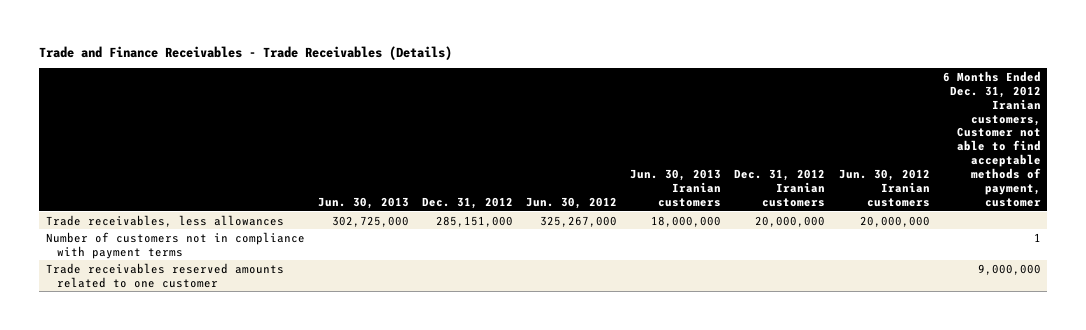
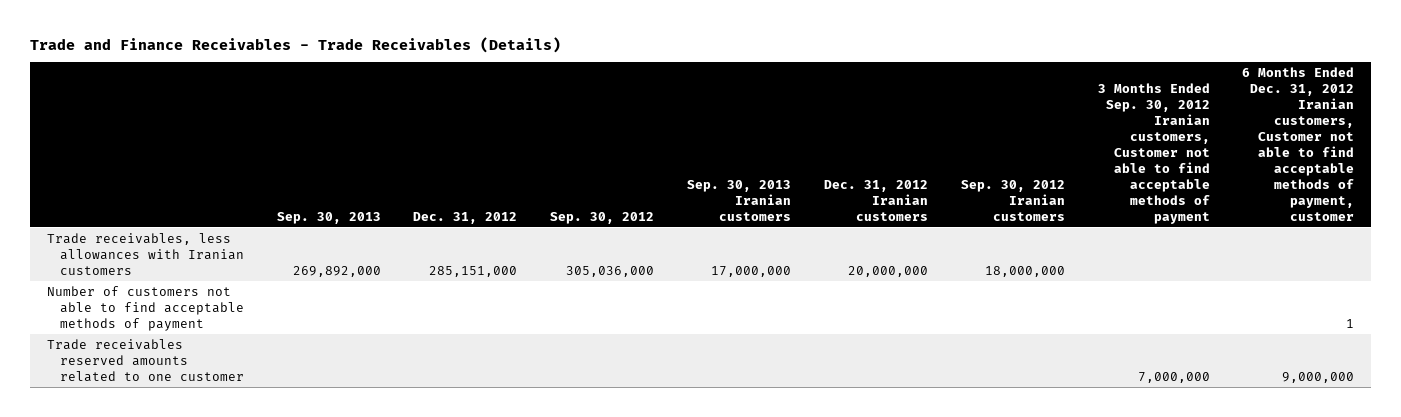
- | Jun. 30, 2013 | Dec. 31, 2012 | Jun. 30, 2012 | Jun. 30, 2013 Iranian customers | Dec. 31, 2012 Iranian customers | Jun. 30, 2012 Iranian customers | 6 Months Ended Dec. 31, 2012 Iranian customers, Customer not able to find acceptable methods of payment, customer
+ | Sep. 30, 2013 | Dec. 31, 2012 | Sep. 30, 2012 | Sep. 30, 2013 Iranian customers | Dec. 31, 2012 Iranian customers | Sep. 30, 2012 Iranian customers | 3 Months Ended Sep. 30, 2012 Iranian customers, Customer not able to find acceptable methods of payment | 6 Months Ended Dec. 31, 2012 Iranian customers, Customer not able to find acceptable methods of payment, customer
- Trade receivables, less allowances | 302,725,000 | 285,151,000 | 325,267,000 | 18,000,000 | 20,000,000 | 20,000,000 |
- Number of customers not in compliance with payment terms | | | | | | | 1
+ Trade receivables, less allowances with Iranian customers | 269,892,000 | 285,151,000 | 305,036,000 | 17,000,000 | 20,000,000 | 18,000,000 | |
+ Number of customers not able to find acceptable methods of payment | | | | | | | | 1

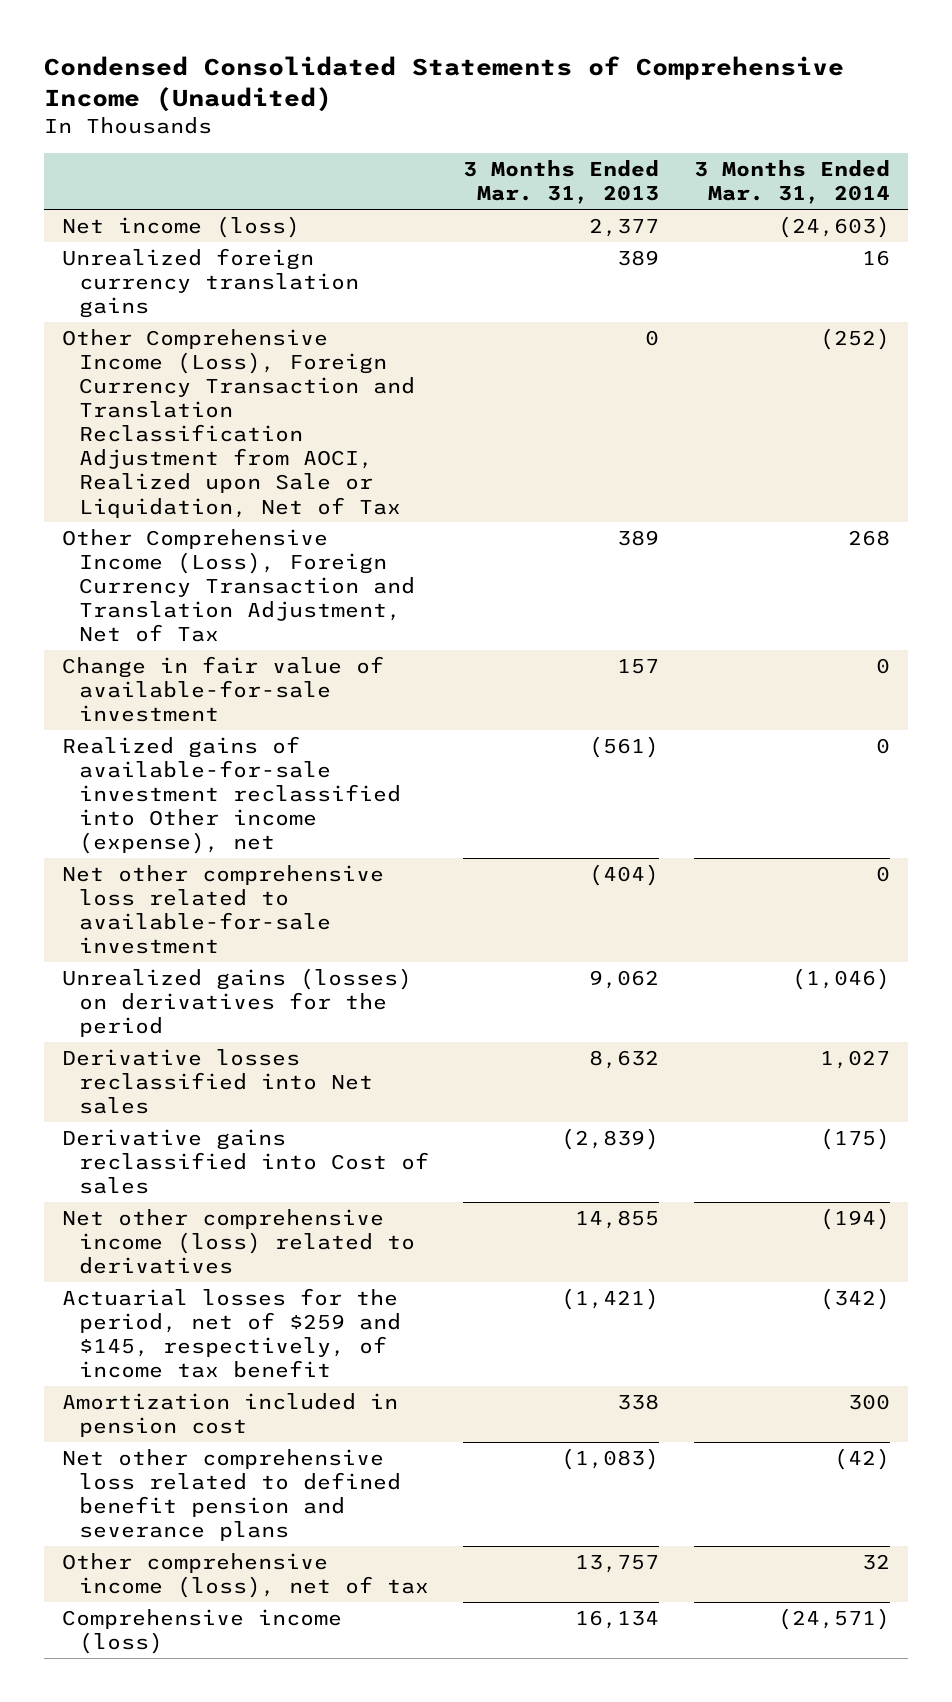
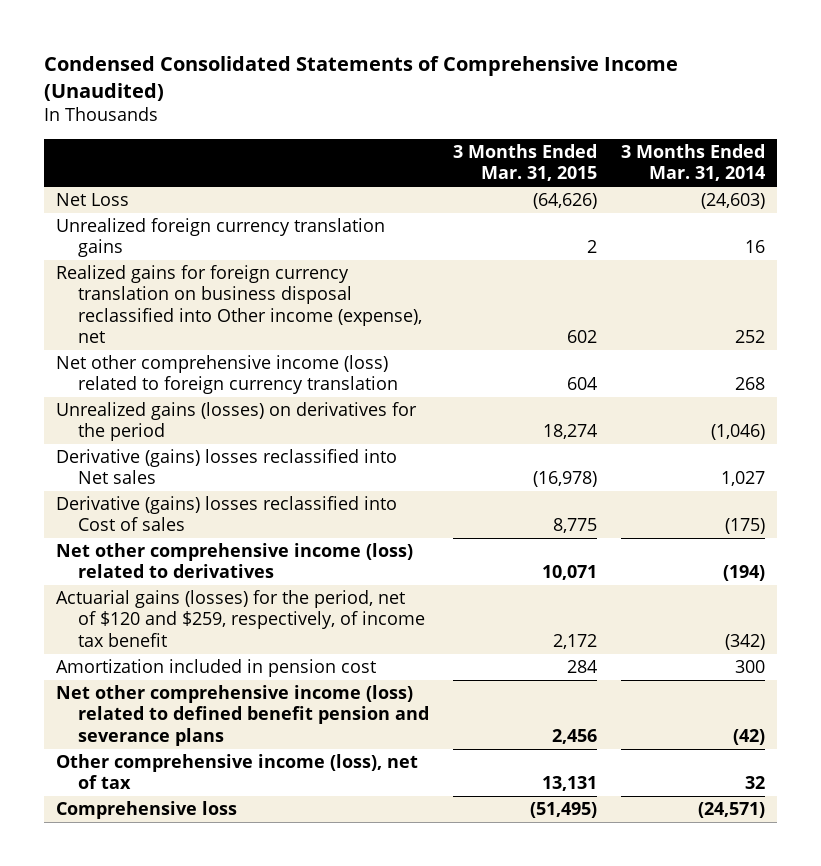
- | 3 Months Ended Mar. 31, 2013 | 3 Months Ended Mar. 31, 2014
+ | 3 Months Ended Mar. 31, 2015 | 3 Months Ended Mar. 31, 2014
- Net income (loss) | 2,377 | (24,603)
+ Net Loss | (64,626) | (24,603)
- Other Comprehensive Income (Loss), Foreign Currency Transaction and Translation Reclassification Adjustment from AOCI, Realized upon Sale or Liquidation, Net of Tax | 0 | (252)
- Other Comprehensive Income (Loss), Foreign Currency Transaction and Translation Adjustment, Net of Tax | 389 | 268
- Change in fair value of available-for-sale investment | 157 | 0
- Realized gains of available-for-sale investment reclassified into Other income (expense), net | (561) | 0
- Net other comprehensive loss related to available-for-sale investment | (404) | 0
+ Realized gains for foreign currency translation on business disposal reclassified into Other income (expense), net | 602 | 252
+ Net other comprehensive income (loss) related to foreign currency translation | 604 | 268
- Derivative losses reclassified into Net sales | 8,632 | 1,027
- Derivative gains reclassified into Cost of sales | (2,839) | (175)
+ Derivative (gains) losses reclassified into Net sales | (16,978) | 1,027
+ Derivative (gains) losses reclassified into Cost of sales | 8,775 | (175)
- Actuarial losses for the period, net of $259 and $145, respectively, of income tax benefit | (1,421) | (342)
+ Actuarial gains (losses) for the period, net of $120 and $259, respectively, of income tax benefit | 2,172 | (342)
- Net other comprehensive loss related to defined benefit pension and severance plans | (1,083) | (42)
+ Net other comprehensive income (loss) related to defined benefit pension and severance plans | 2,456 | (42)
- Comprehensive income (loss) | 16,134 | (24,571)
+ Comprehensive loss | (51,495) | (24,571)

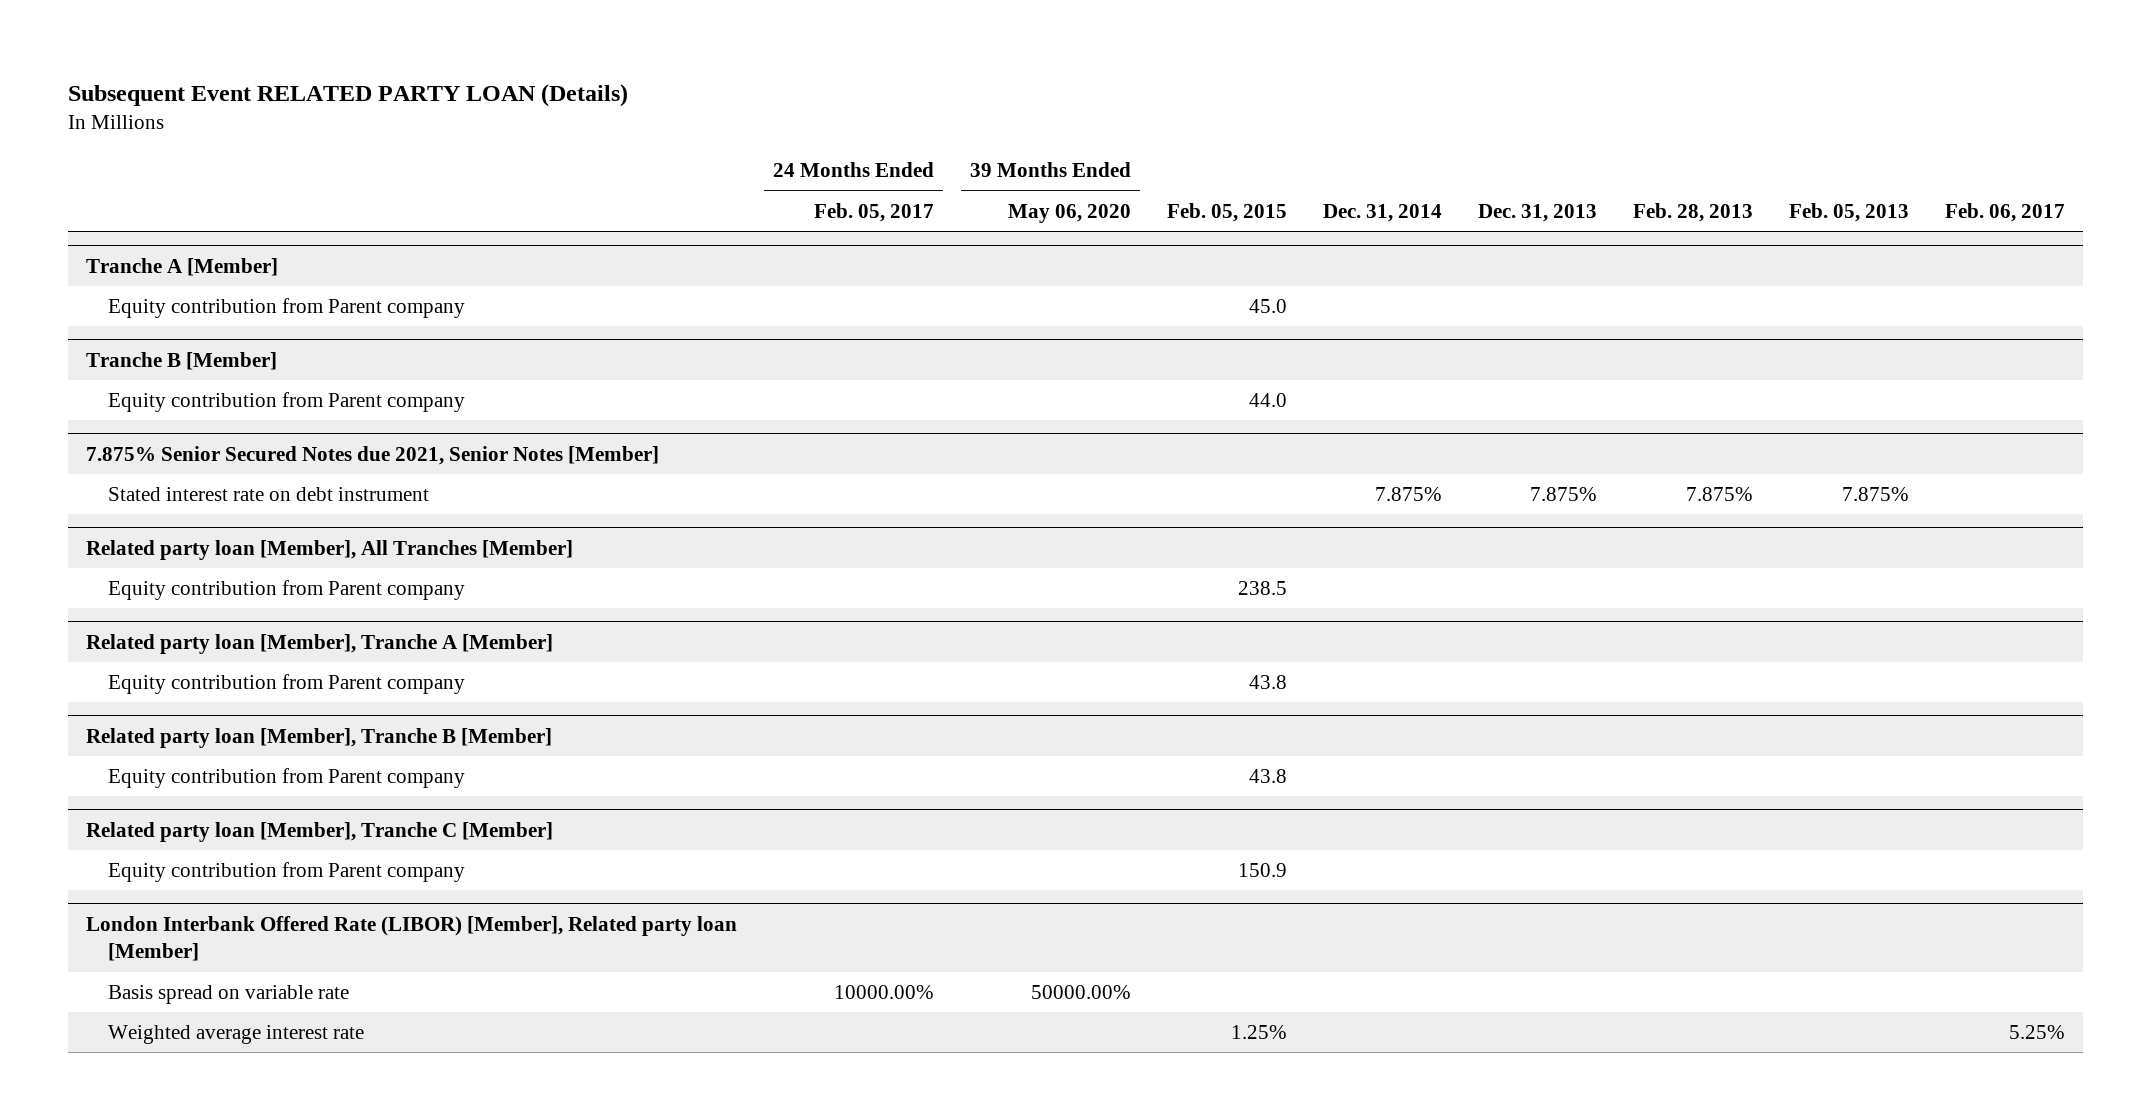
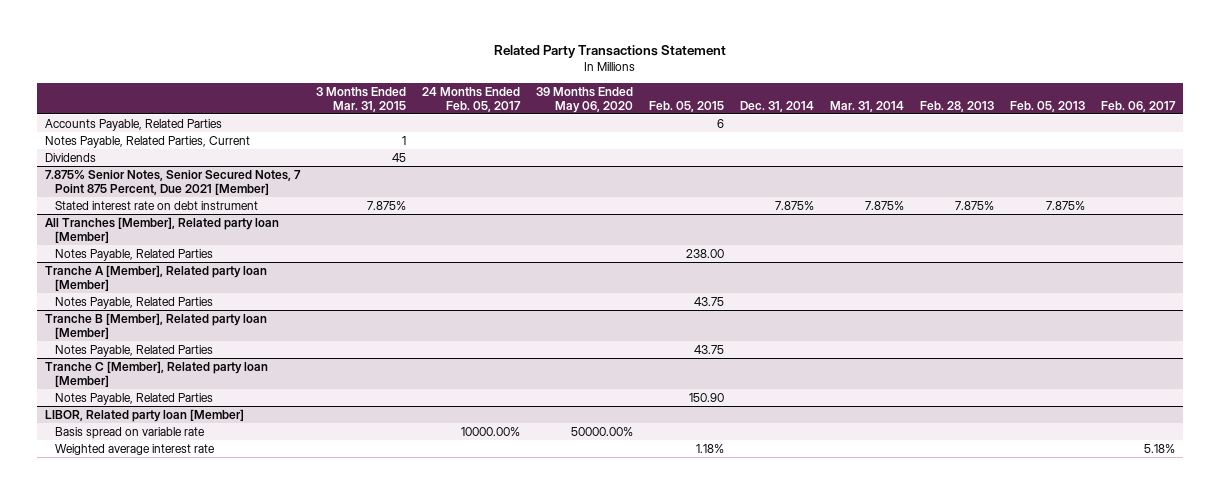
- Subsequent Event RELATED PARTY LOAN (Details)
+ Related Party Transactions Statement
- | 24 Months Ended Feb. 05, 2017 | 39 Months Ended May 06, 2020 | Feb. 05, 2015 | Dec. 31, 2014 | Dec. 31, 2013 | Feb. 28, 2013 | Feb. 05, 2013 | Feb. 06, 2017
+ | 3 Months Ended Mar. 31, 2015 | 24 Months Ended Feb. 05, 2017 | 39 Months Ended May 06, 2020 | Feb. 05, 2015 | Dec. 31, 2014 | Mar. 31, 2014 | Feb. 28, 2013 | Feb. 05, 2013 | Feb. 06, 2017
- Tranche A [Member]
- Equity contribution from Parent company | | | 45.0 | | | | |
- Tranche B [Member]
- Equity contribution from Parent company | | | 44.0 | | | | |
- 7.875% Senior Secured Notes due 2021, Senior Notes [Member]
+ Accounts Payable, Related Parties | | | | 6 | | | | |
+ Notes Payable, Related Parties, Current | 1 | | | | | | | |
+ Dividends | 45 | | | | | | | |
+ 7.875% Senior Notes, Senior Secured Notes, 7 Point 875 Percent, Due 2021 [Member]
- Related party loan [Member], All Tranches [Member]
- Equity contribution from Parent company | | | 238.5 | | | | |
- Related party loan [Member], Tranche A [Member]
- Equity contribution from Parent company | | | 43.8 | | | | |
- Related party loan [Member], Tranche B [Member]
- Equity contribution from Parent company | | | 43.8 | | | | |
- Related party loan [Member], Tranche C [Member]
- Equity contribution from Parent company | | | 150.9 | | | | |
- London Interbank Offered Rate (LIBOR) [Member], Related party loan [Member]
+ All Tranches [Member], Related party loan [Member]
+ Notes Payable, Related Parties | | | | 238.00 | | | | |
+ Tranche A [Member], Related party loan [Member]
+ Notes Payable, Related Parties | | | | 43.75 | | | | |
+ Tranche B [Member], Related party loan [Member]
+ Notes Payable, Related Parties | | | | 43.75 | | | | |
+ Tranche C [Member], Related party loan [Member]
+ Notes Payable, Related Parties | | | | 150.90 | | | | |
+ LIBOR, Related party loan [Member]
- Weighted average interest rate | | | 1.25% | | | | | 5.25%
+ Weighted average interest rate | | | | 1.18% | | | | | 5.18%

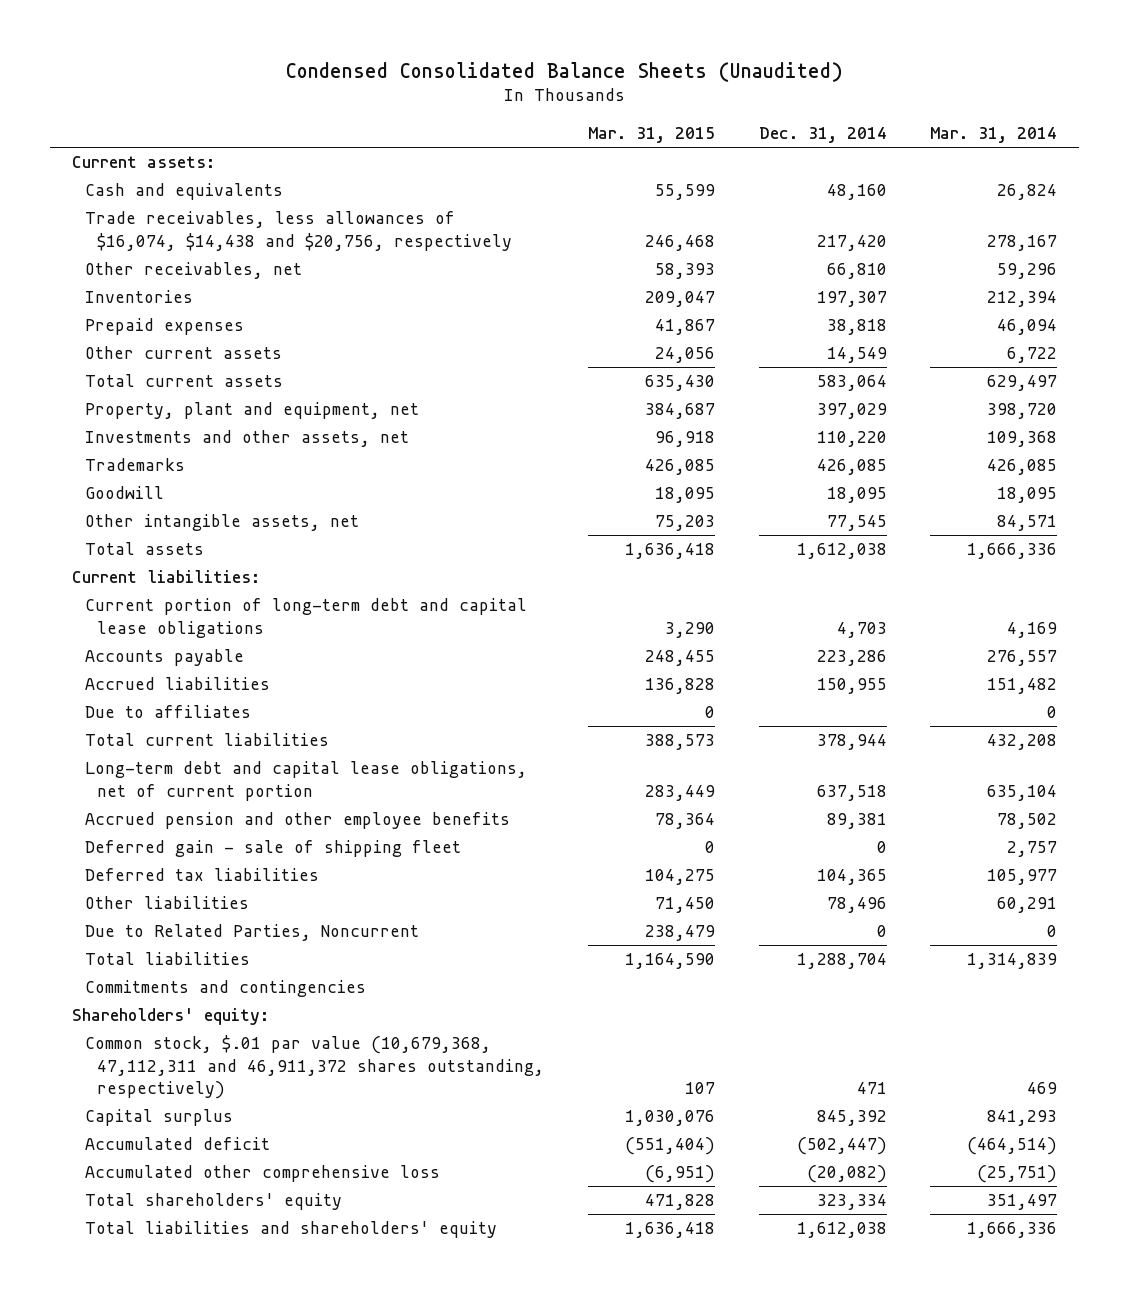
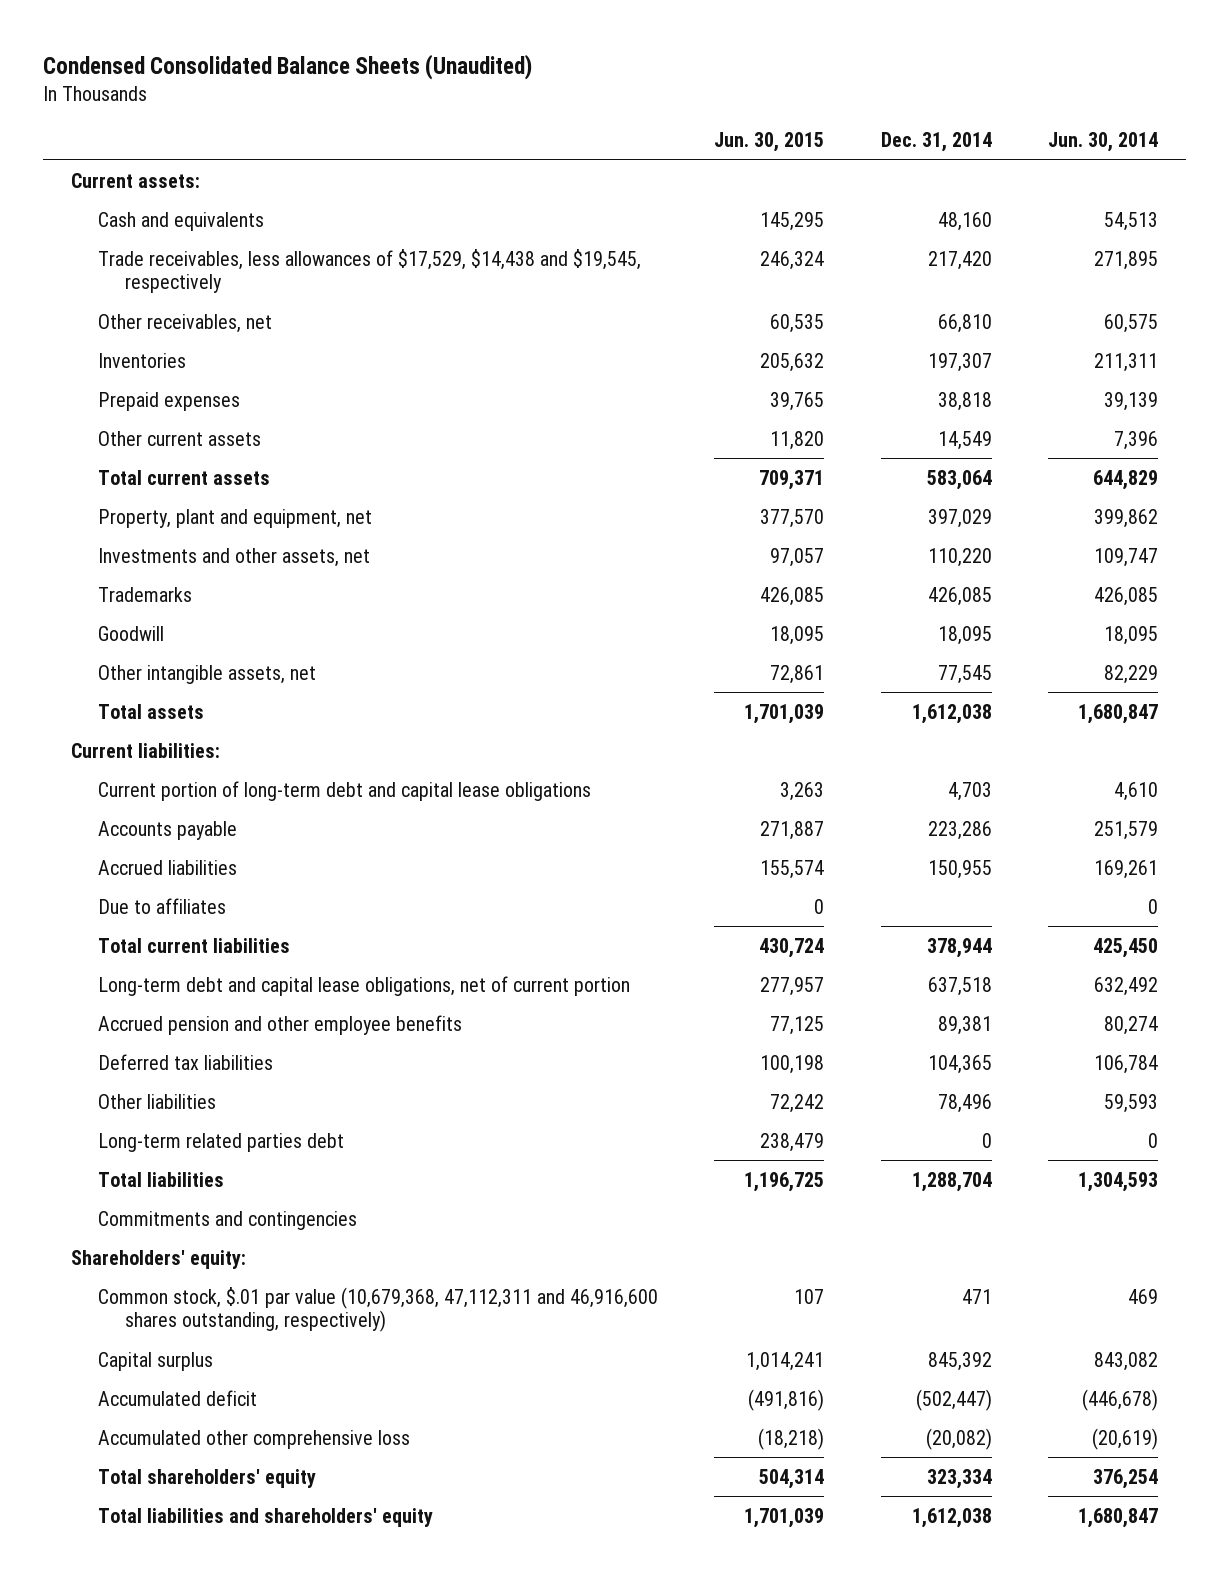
- | Mar. 31, 2015 | Dec. 31, 2014 | Mar. 31, 2014
+ | Jun. 30, 2015 | Dec. 31, 2014 | Jun. 30, 2014
- Trade receivables, less allowances of $16,074, $14,438 and $20,756, respectively | 246,468 | 217,420 | 278,167
+ Trade receivables, less allowances of $17,529, $14,438 and $19,545, respectively | 246,324 | 217,420 | 271,895
- Deferred gain - sale of shipping fleet | 0 | 0 | 2,757
- Due to Related Parties, Noncurrent | 238,479 | 0 | 0
+ Long-term related parties debt | 238,479 | 0 | 0
- Common stock, $.01 par value (10,679,368, 47,112,311 and 46,911,372 shares outstanding, respectively) | 107 | 471 | 469
+ Common stock, $.01 par value (10,679,368, 47,112,311 and 46,916,600 shares outstanding, respectively) | 107 | 471 | 469

